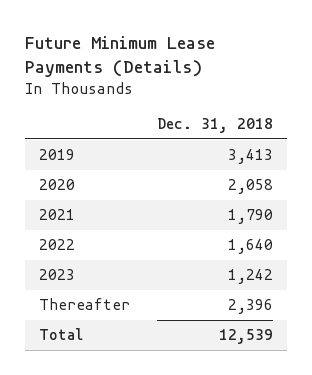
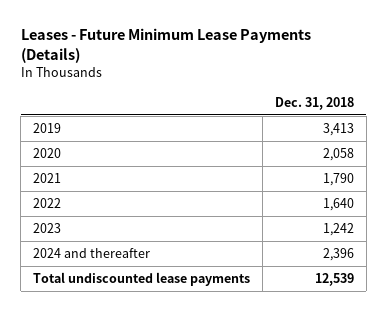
- Future Minimum Lease Payments (Details)
+ Leases - Future Minimum Lease Payments (Details)
- Thereafter | 2,396
- Total | 12,539
+ 2024 and thereafter | 2,396
+ Total undiscounted lease payments | 12,539

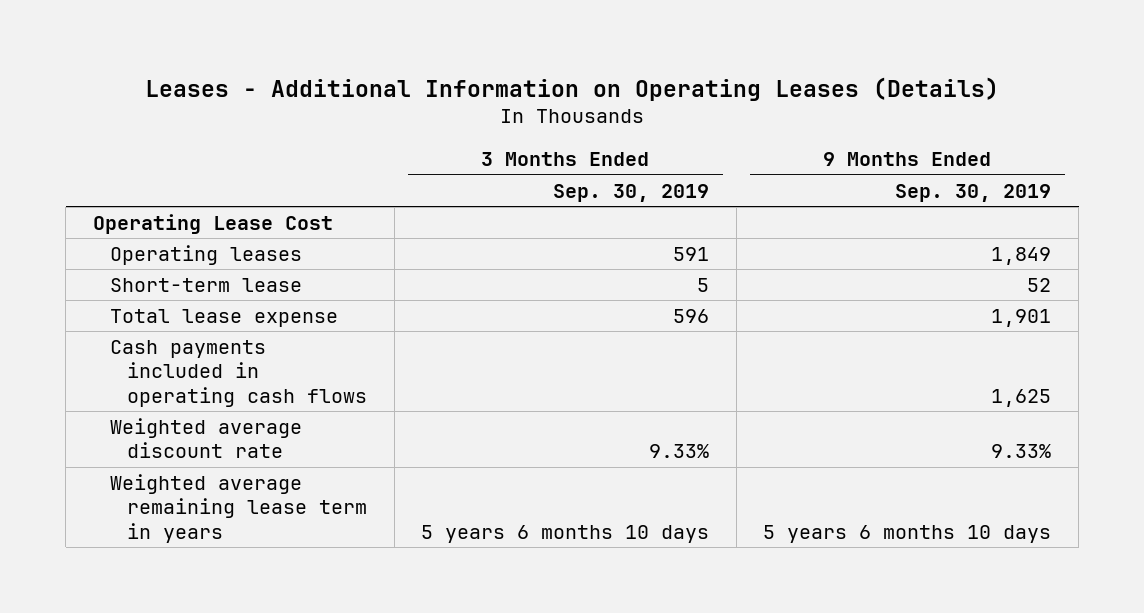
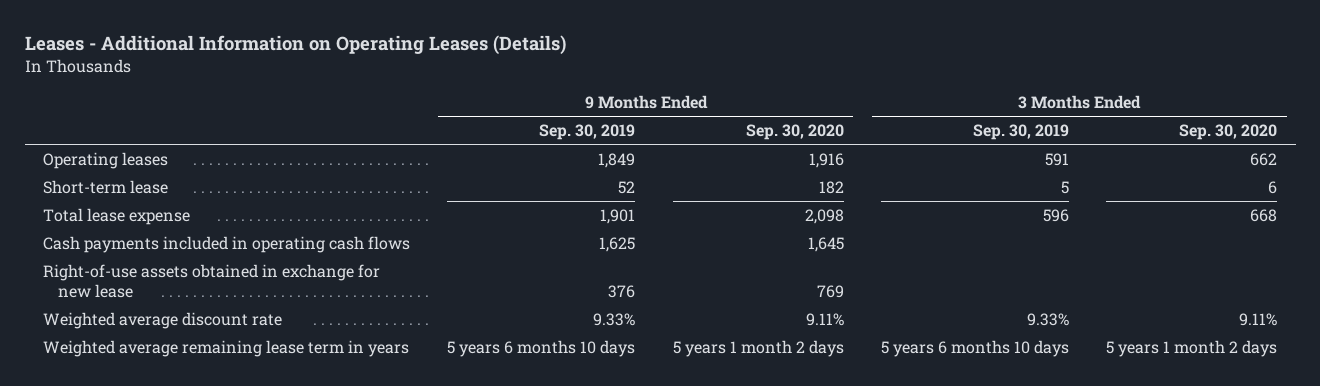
- | 3 Months Ended Sep. 30, 2019 | 9 Months Ended Sep. 30, 2019
+ | 9 Months Ended Sep. 30, 2019 | 9 Months Ended Sep. 30, 2020 | 3 Months Ended Sep. 30, 2019 | 3 Months Ended Sep. 30, 2020
- Operating Lease Cost
+ Right-of-use assets obtained in exchange for new lease | 376 | 769 | |

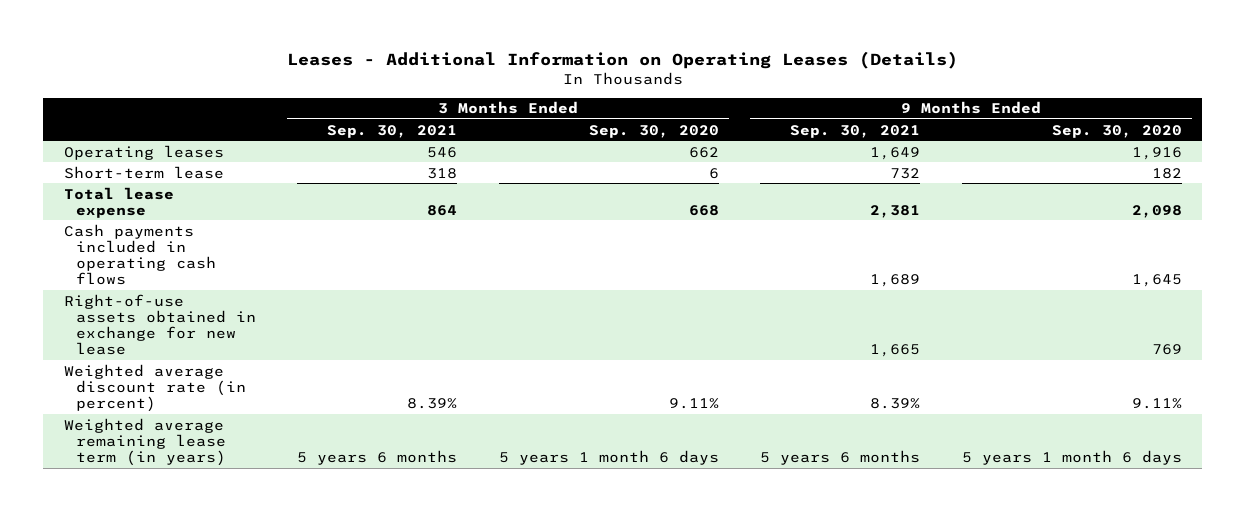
- | 9 Months Ended Sep. 30, 2019 | 9 Months Ended Sep. 30, 2020 | 3 Months Ended Sep. 30, 2019 | 3 Months Ended Sep. 30, 2020
+ | 3 Months Ended Sep. 30, 2021 | 3 Months Ended Sep. 30, 2020 | 9 Months Ended Sep. 30, 2021 | 9 Months Ended Sep. 30, 2020
- Weighted average discount rate | 9.33% | 9.11% | 9.33% | 9.11%
- Weighted average remaining lease term in years | 5 years 6 months 10 days | 5 years 1 month 2 days | 5 years 6 months 10 days | 5 years 1 month 2 days
+ Weighted average discount rate (in percent) | 8.39% | 9.11% | 8.39% | 9.11%
+ Weighted average remaining lease term (in years) | 5 years 6 months | 5 years 1 month 6 days | 5 years 6 months | 5 years 1 month 6 days

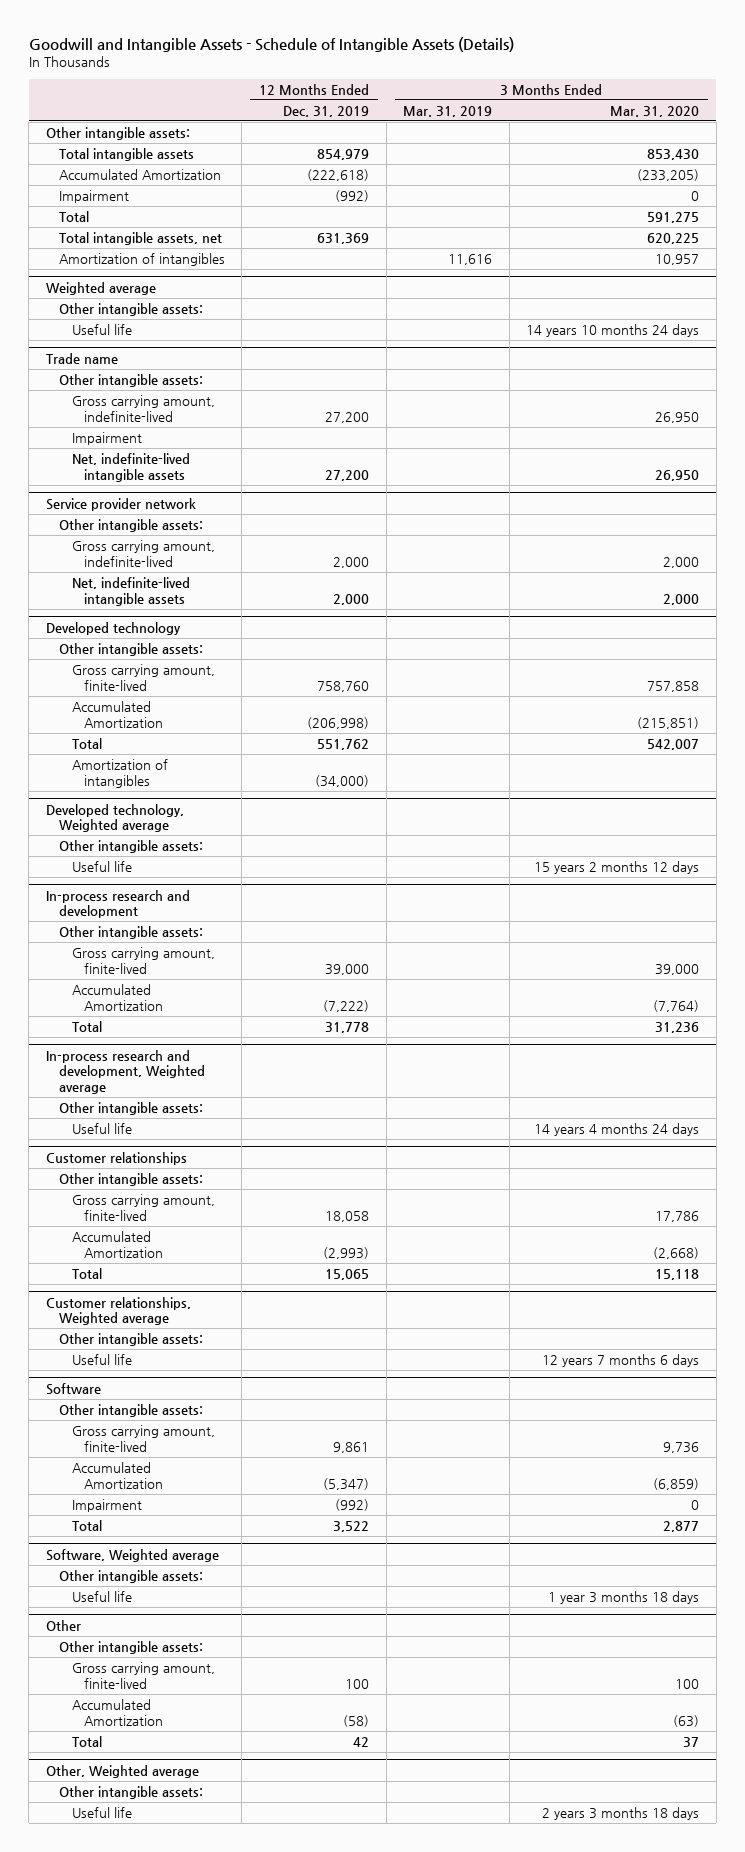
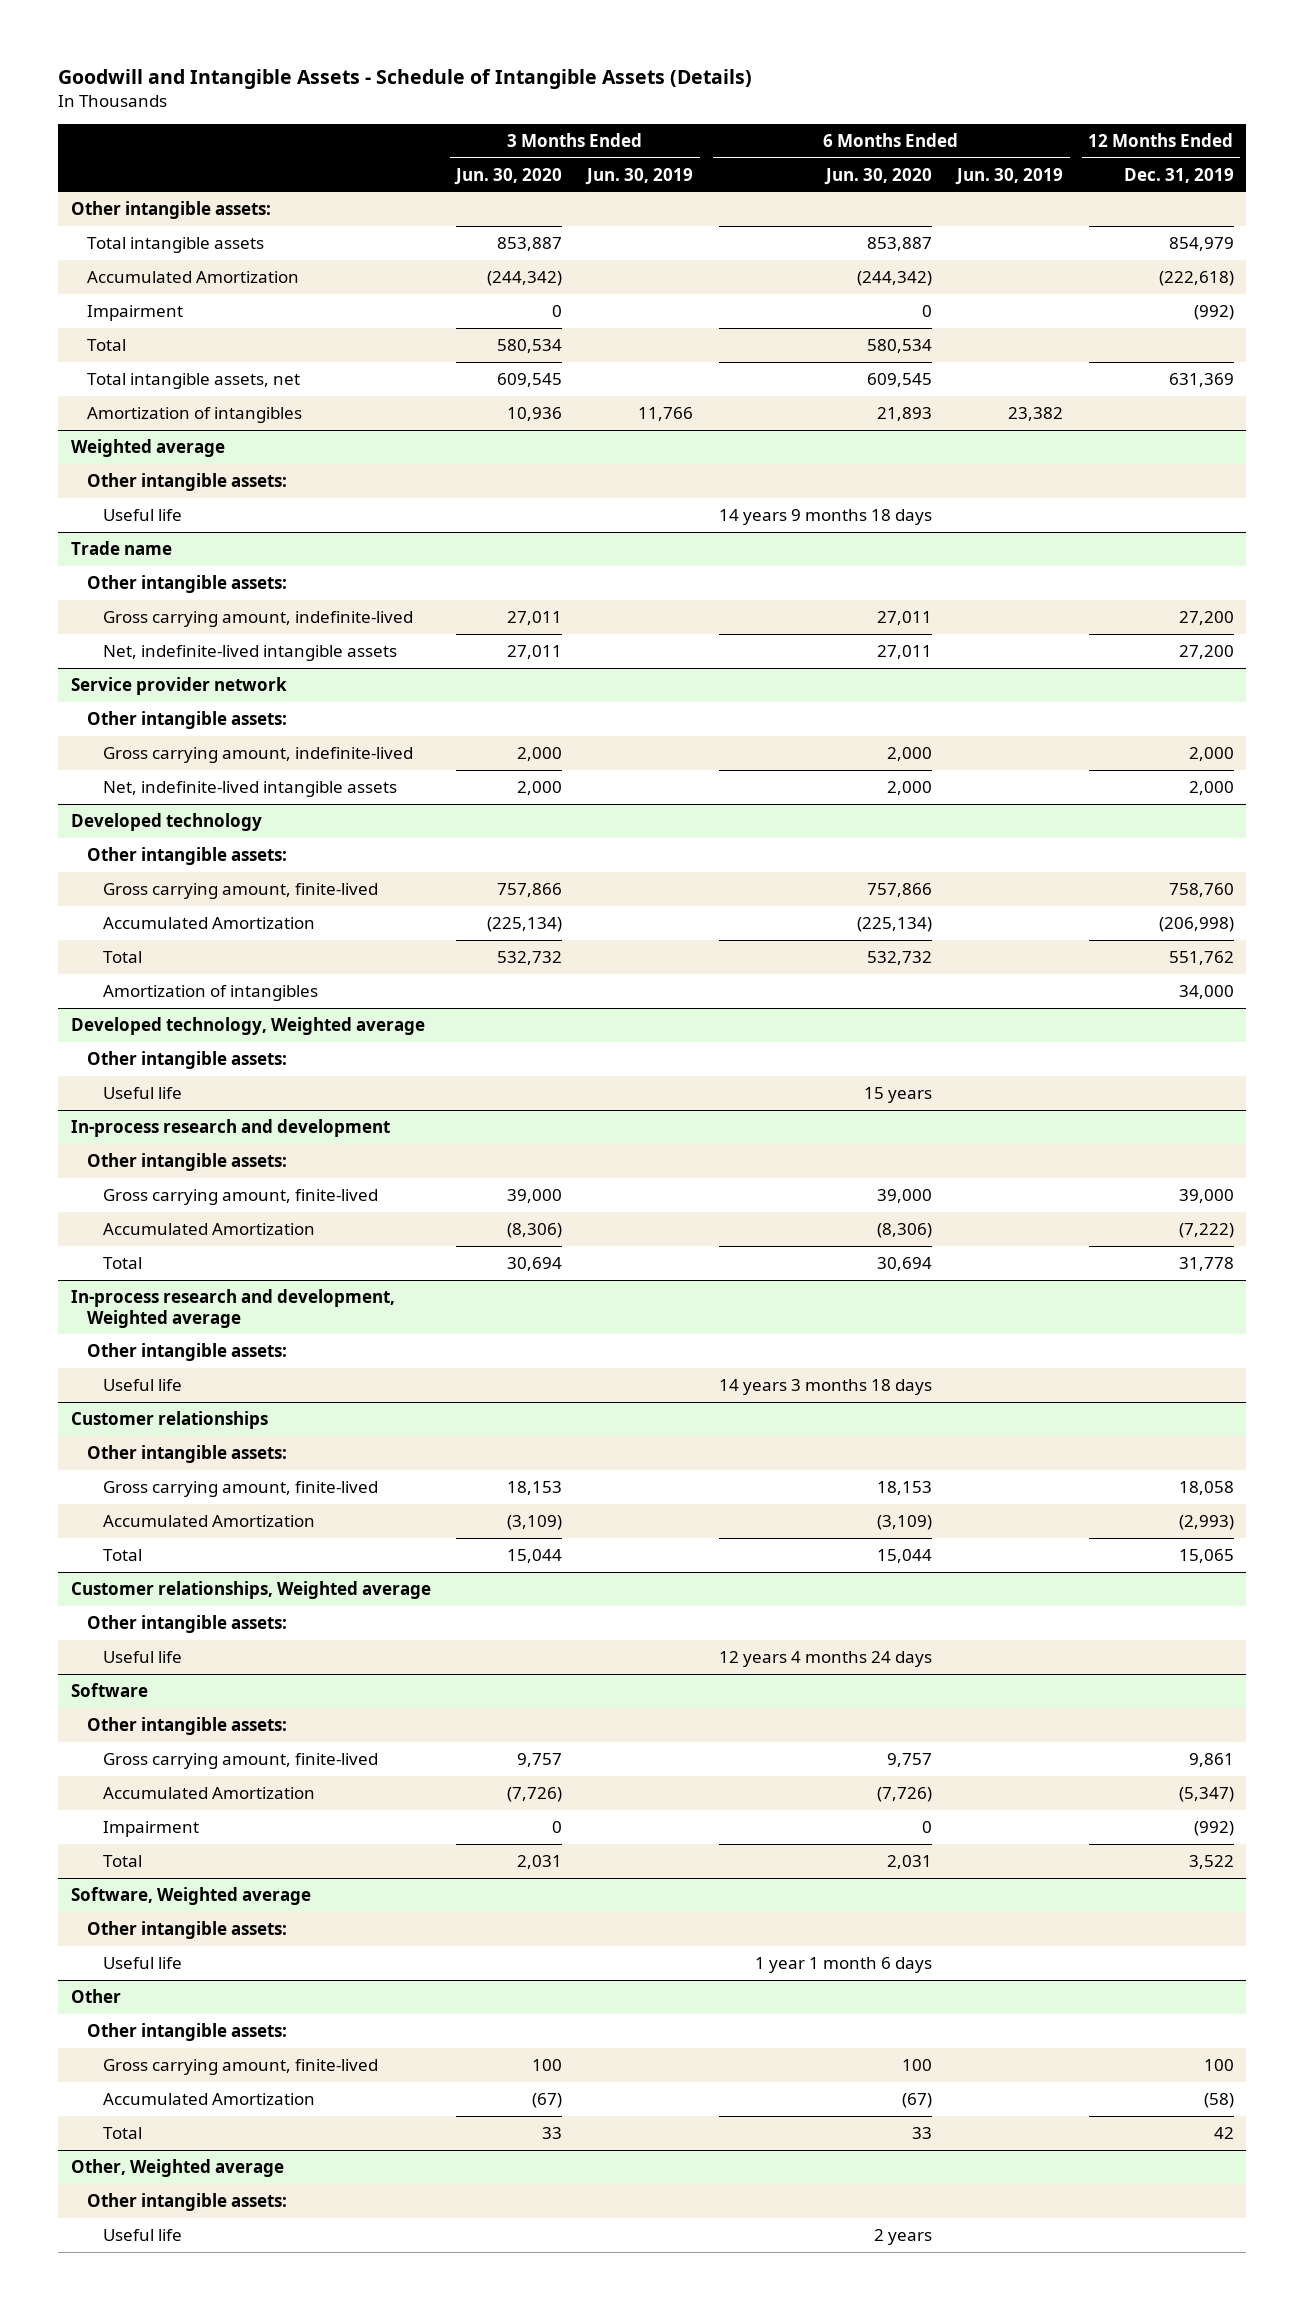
- | 12 Months Ended Dec. 31, 2019 | 3 Months Ended Mar. 31, 2019 | 3 Months Ended Mar. 31, 2020
+ | 3 Months Ended Jun. 30, 2020 | 3 Months Ended Jun. 30, 2019 | 6 Months Ended Jun. 30, 2020 | 6 Months Ended Jun. 30, 2019 | 12 Months Ended Dec. 31, 2019
@ Trade name
- Impairment
@ Developed technology
- Amortization of intangibles | (34,000) | |
+ Amortization of intangibles | | | | | 34,000

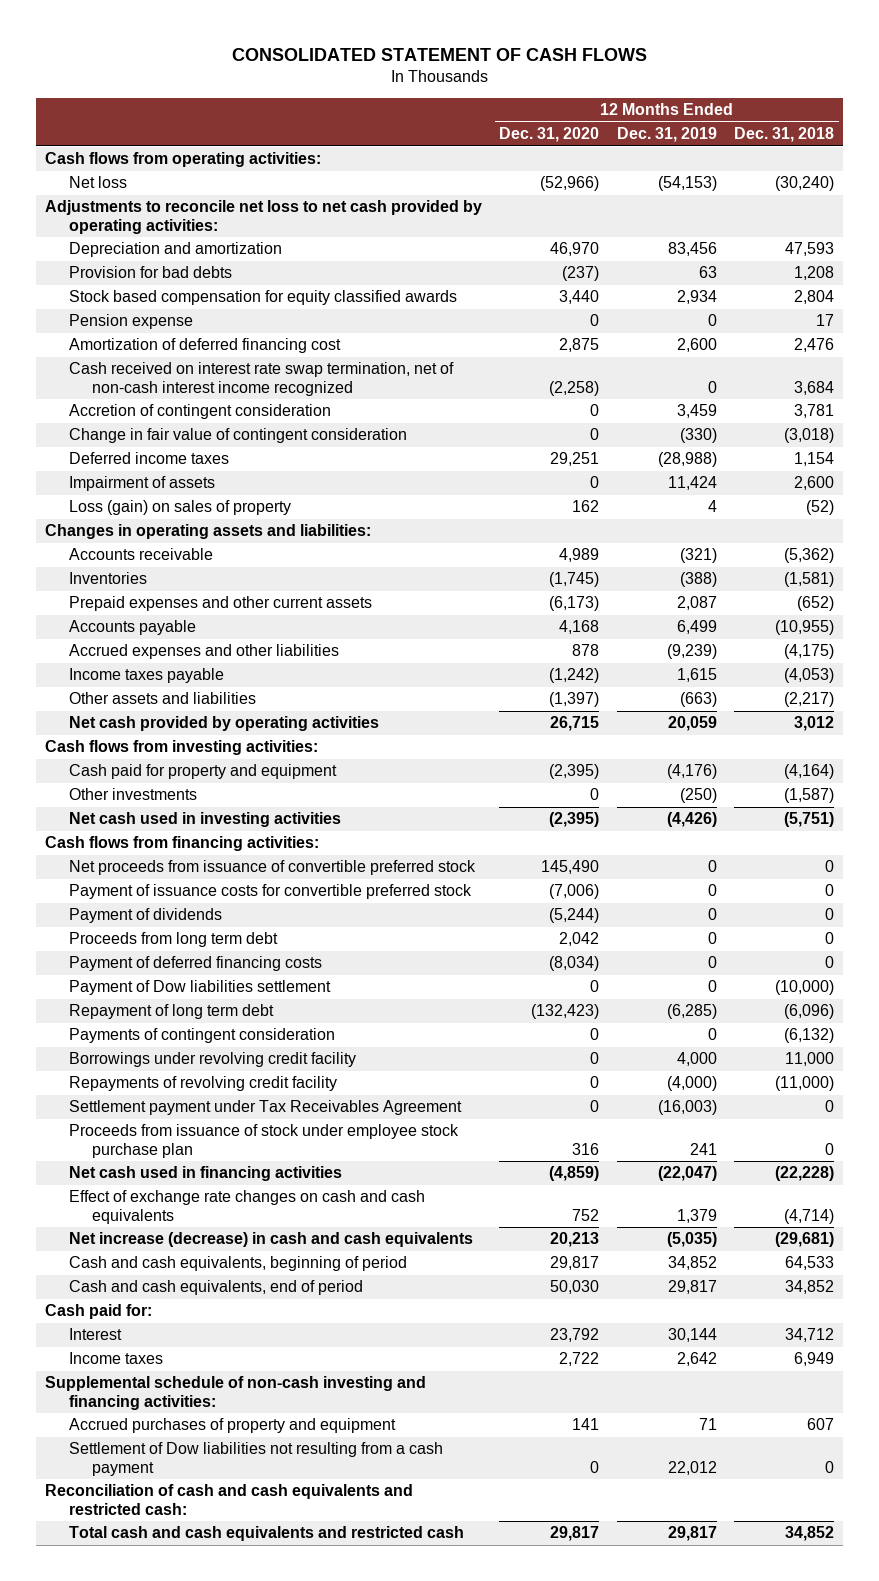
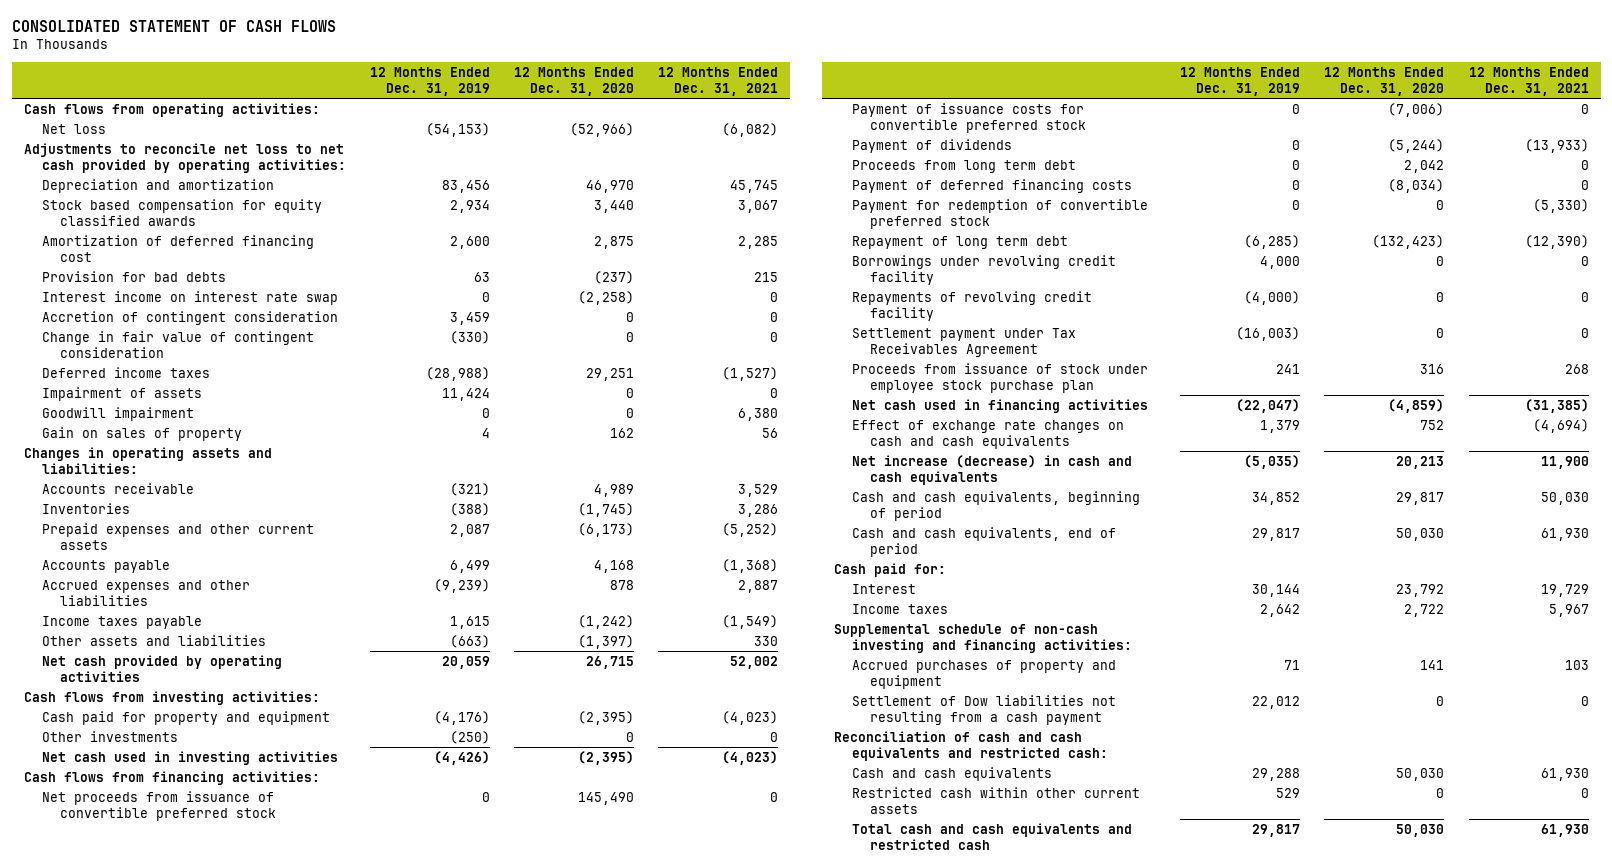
- | 12 Months Ended Dec. 31, 2020 | 12 Months Ended Dec. 31, 2019 | 12 Months Ended Dec. 31, 2018
+ | 12 Months Ended Dec. 31, 2019 | 12 Months Ended Dec. 31, 2020 | 12 Months Ended Dec. 31, 2021
- Pension expense | 0 | 0 | 17
- Cash received on interest rate swap termination, net of non-cash interest income recognized | (2,258) | 0 | 3,684
moved down: Provision for bad debts | 63 | (237) | 215
+ Interest income on interest rate swap | 0 | (2,258) | 0
- Loss (gain) on sales of property | 162 | 4 | (52)
+ Goodwill impairment | 0 | 0 | 6,380
+ Gain on sales of property | 4 | 162 | 56
- Payment of Dow liabilities settlement | 0 | 0 | (10,000)
+ Payment for redemption of convertible preferred stock | 0 | 0 | (5,330)
- Payments of contingent consideration | 0 | 0 | (6,132)
- Total cash and cash equivalents and restricted cash | 29,817 | 29,817 | 34,852
+ Cash and cash equivalents | 29,288 | 50,030 | 61,930
+ Restricted cash within other current assets | 529 | 0 | 0
+ Total cash and cash equivalents and restricted cash | 29,817 | 50,030 | 61,930

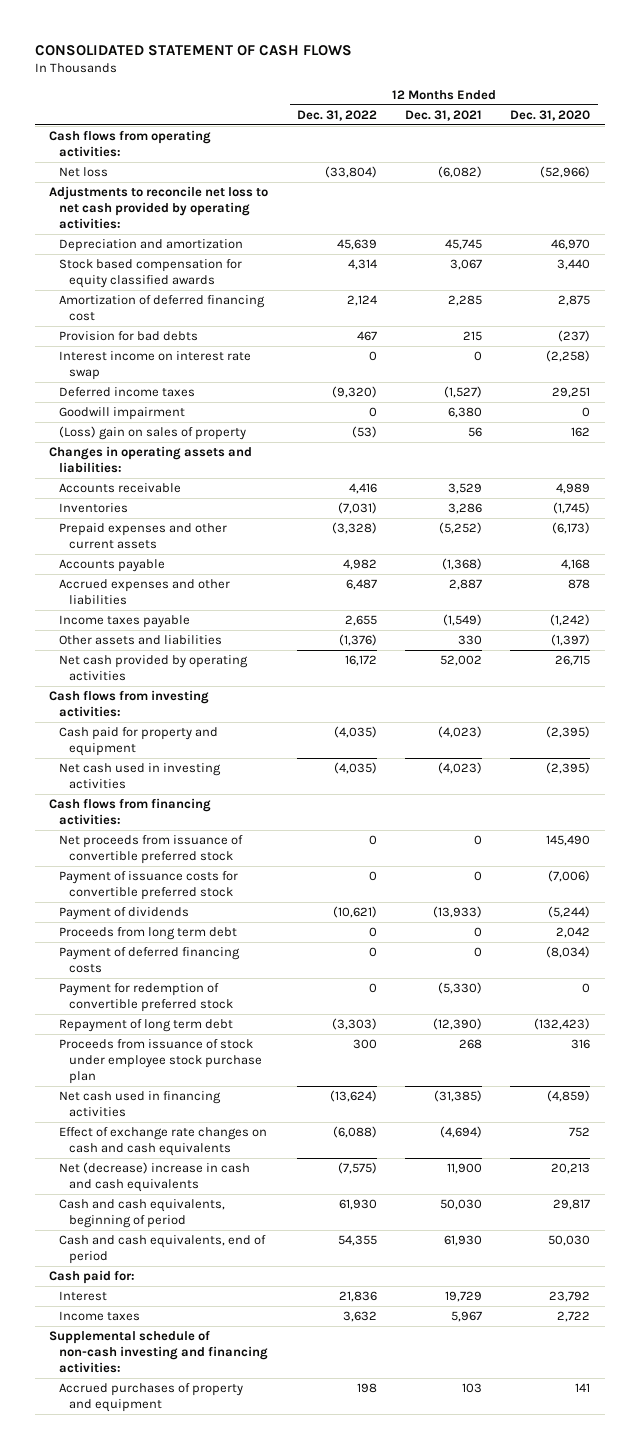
- | 12 Months Ended Dec. 31, 2019 | 12 Months Ended Dec. 31, 2020 | 12 Months Ended Dec. 31, 2021
+ | 12 Months Ended Dec. 31, 2022 | 12 Months Ended Dec. 31, 2021 | 12 Months Ended Dec. 31, 2020
- Accretion of contingent consideration | 3,459 | 0 | 0
- Change in fair value of contingent consideration | (330) | 0 | 0
- Impairment of assets | 11,424 | 0 | 0
- Gain on sales of property | 4 | 162 | 56
+ (Loss) gain on sales of property | (53) | 56 | 162
- Other investments | (250) | 0 | 0
- Borrowings under revolving credit facility | 4,000 | 0 | 0
- Repayments of revolving credit facility | (4,000) | 0 | 0
- Settlement payment under Tax Receivables Agreement | (16,003) | 0 | 0
- Net increase (decrease) in cash and cash equivalents | (5,035) | 20,213 | 11,900
+ Net (decrease) increase in cash and cash equivalents | (7,575) | 11,900 | 20,213
- Settlement of Dow liabilities not resulting from a cash payment | 22,012 | 0 | 0
- Reconciliation of cash and cash equivalents and restricted cash:
- Cash and cash equivalents | 29,288 | 50,030 | 61,930
- Restricted cash within other current assets | 529 | 0 | 0
- Total cash and cash equivalents and restricted cash | 29,817 | 50,030 | 61,930

